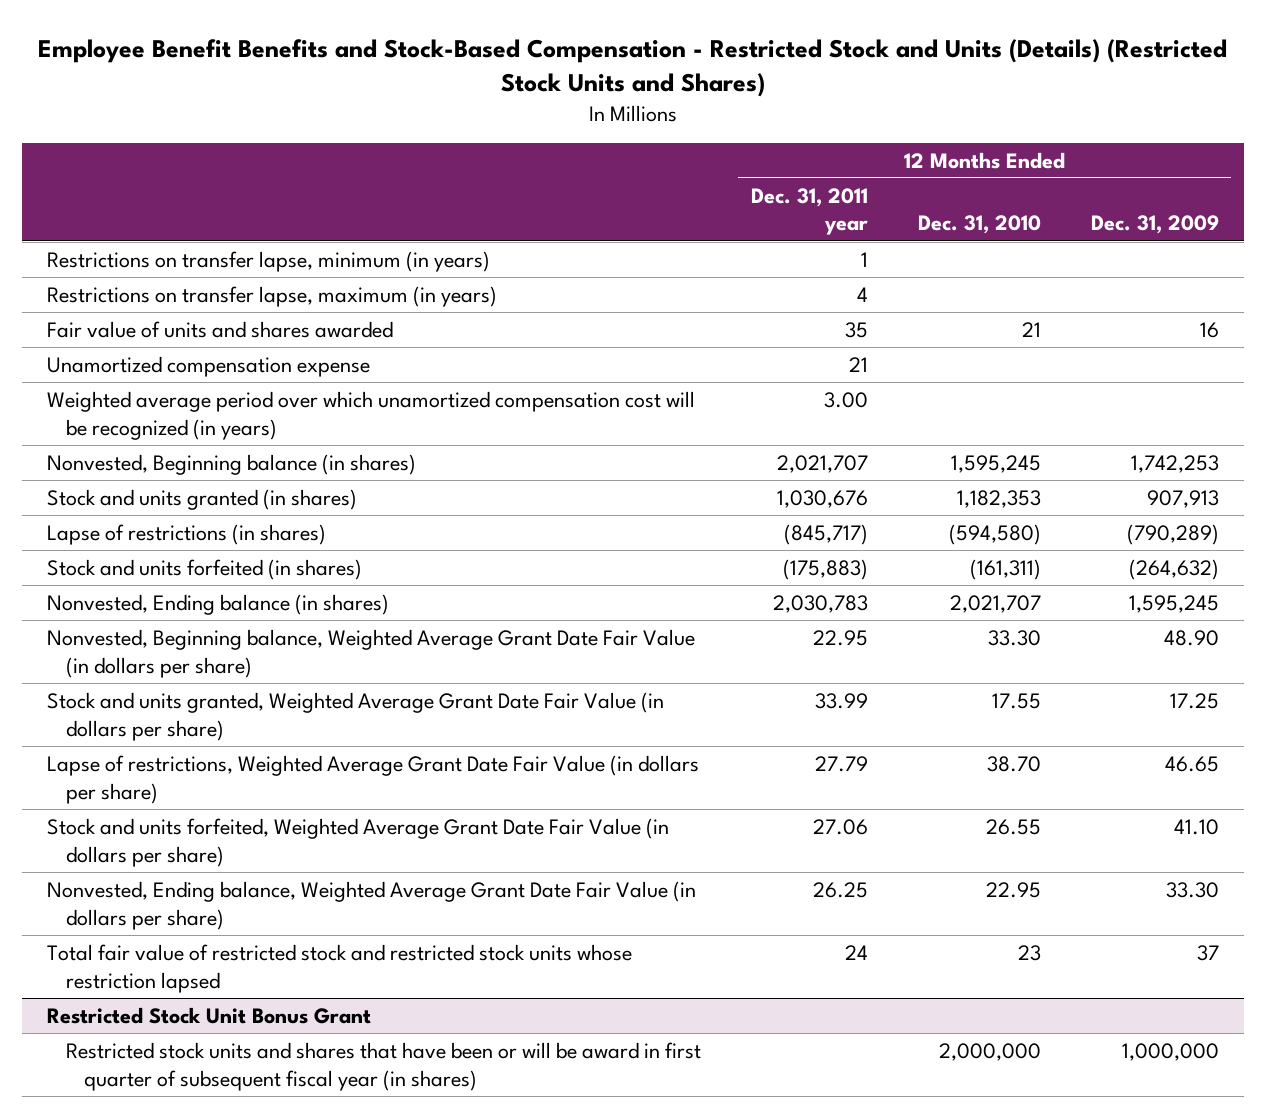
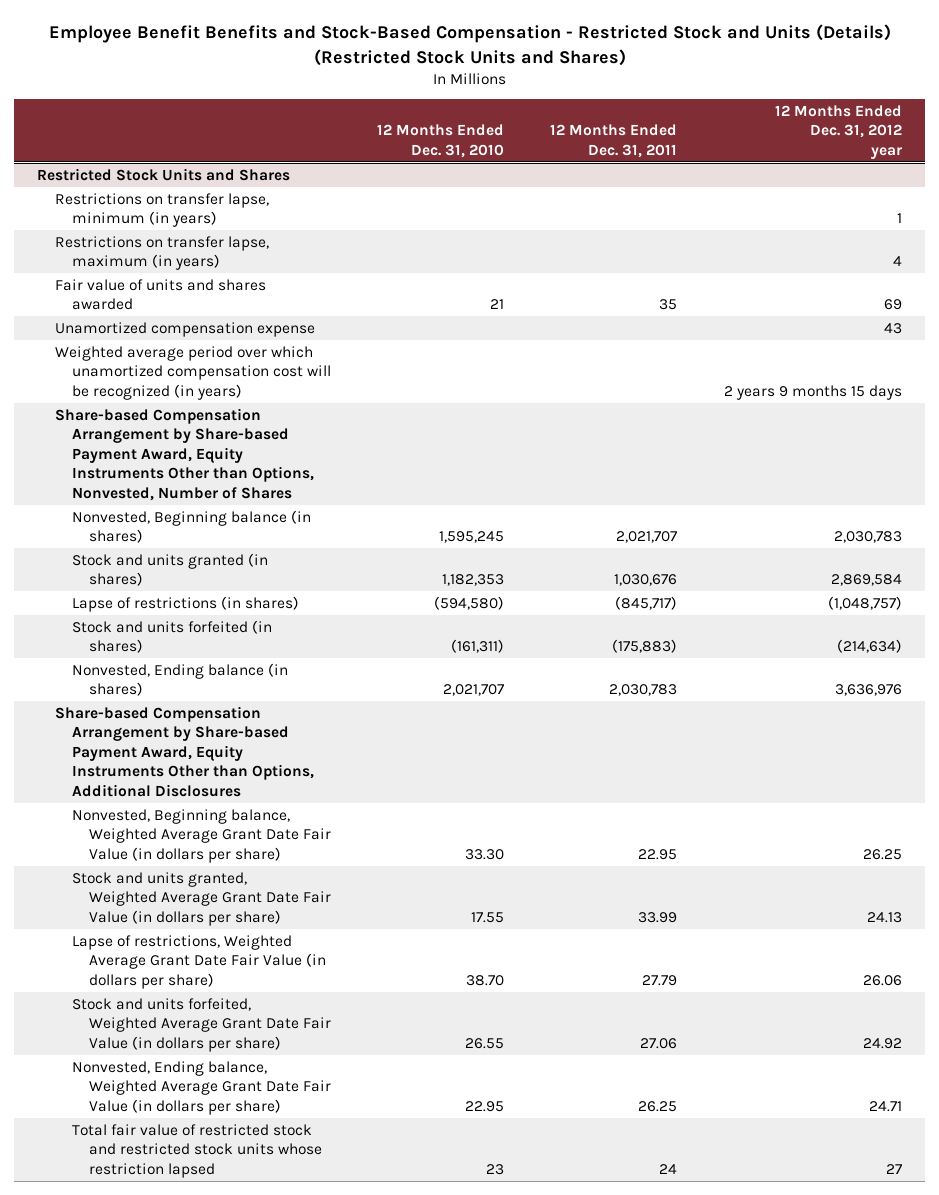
- | 12 Months Ended Dec. 31, 2011 year | 12 Months Ended Dec. 31, 2010 | 12 Months Ended Dec. 31, 2009
+ | 12 Months Ended Dec. 31, 2010 | 12 Months Ended Dec. 31, 2011 | 12 Months Ended Dec. 31, 2012 year
+ Restricted Stock Units and Shares
+ Share-based Compensation Arrangement by Share-based Payment Award, Equity Instruments Other than Options, Nonvested, Number of Shares
+ Share-based Compensation Arrangement by Share-based Payment Award, Equity Instruments Other than Options, Additional Disclosures
- Restricted Stock Unit Bonus Grant
- Restricted stock units and shares that have been or will be award in first quarter of subsequent fiscal year (in shares) | | 2,000,000 | 1,000,000

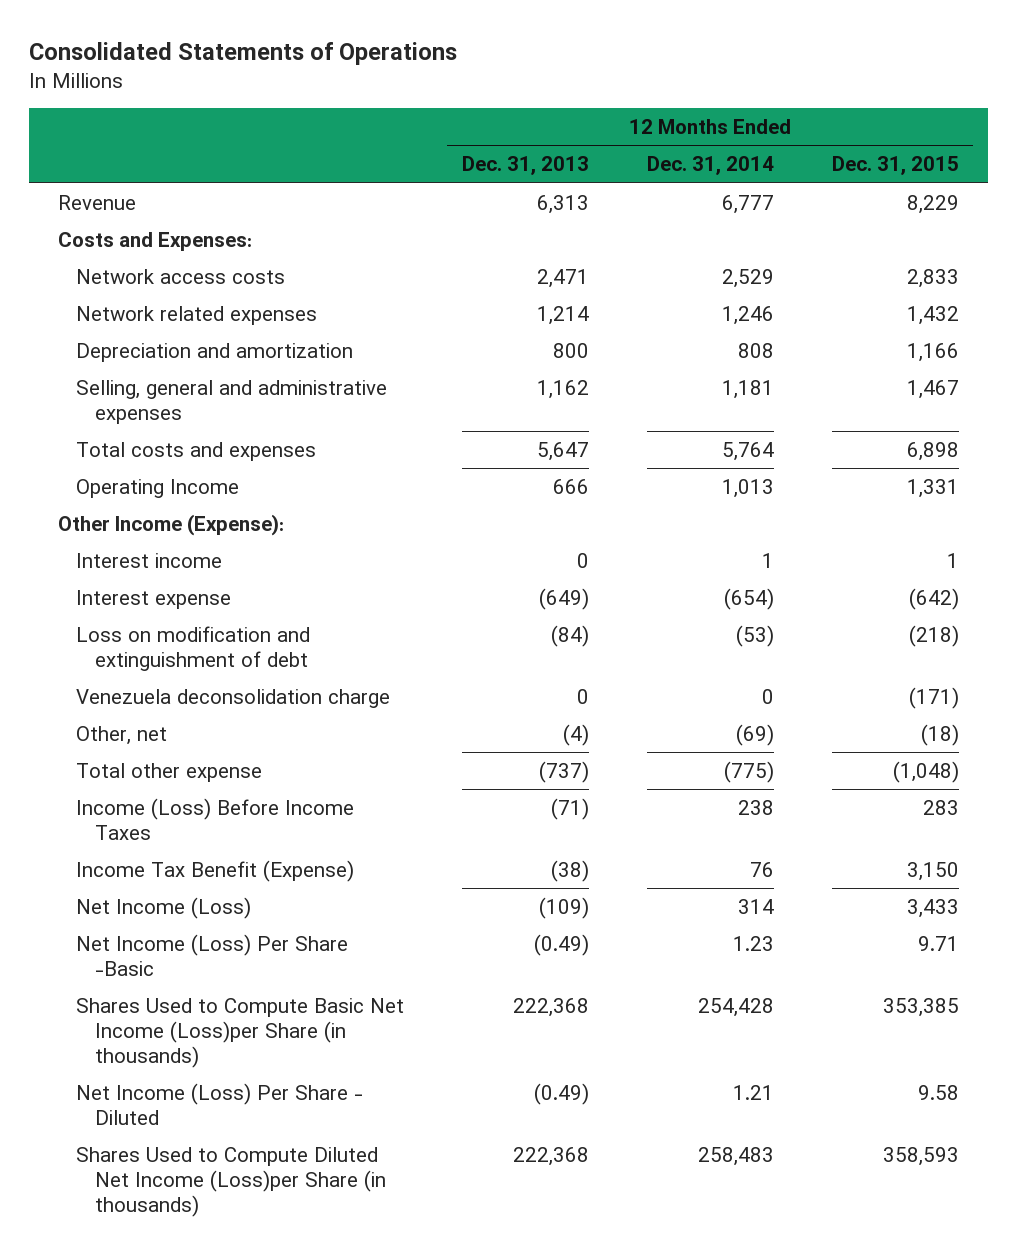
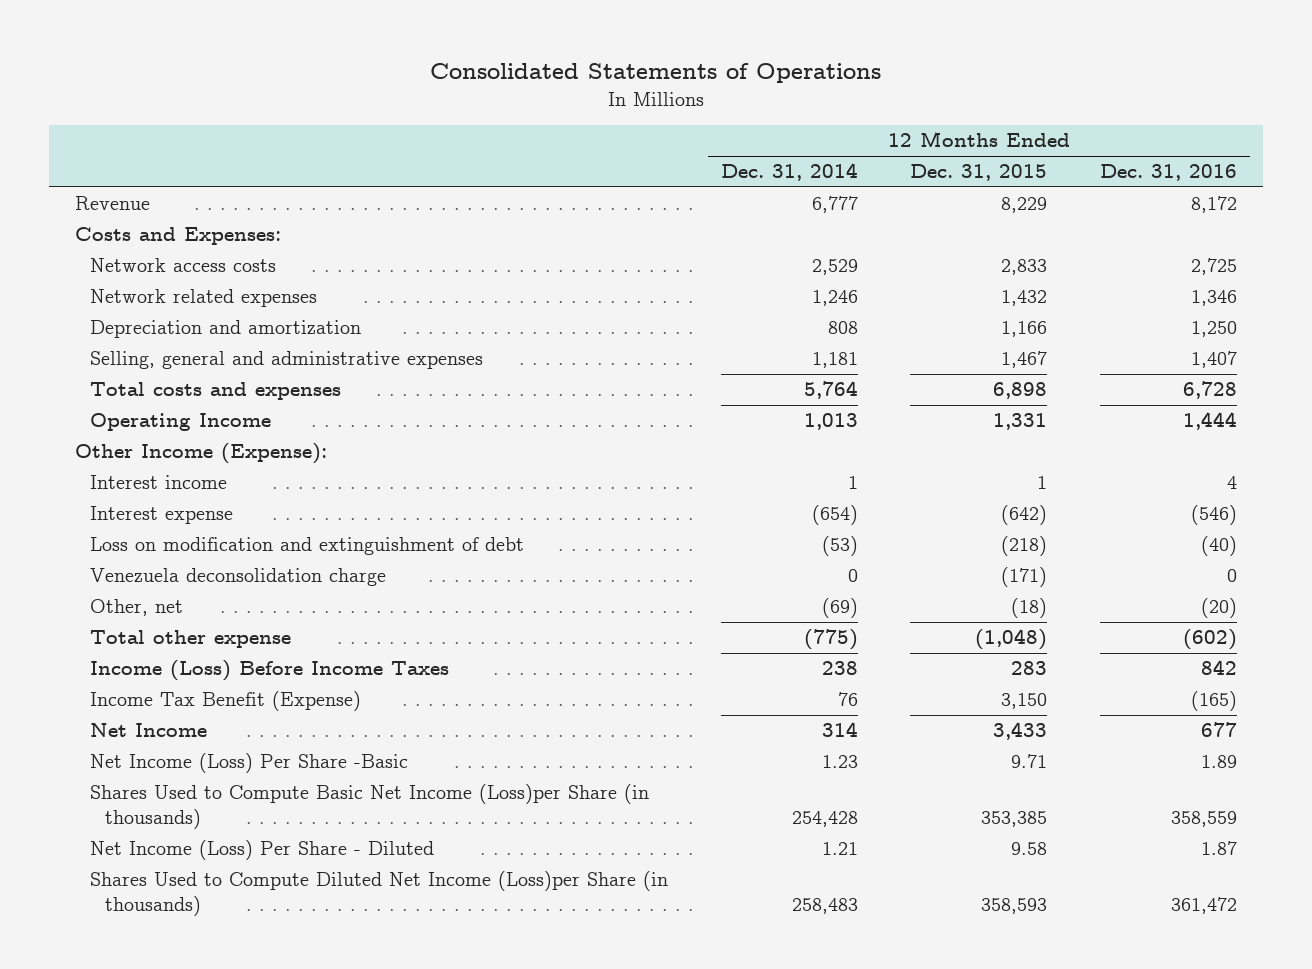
- | 12 Months Ended Dec. 31, 2013 | 12 Months Ended Dec. 31, 2014 | 12 Months Ended Dec. 31, 2015
+ | 12 Months Ended Dec. 31, 2014 | 12 Months Ended Dec. 31, 2015 | 12 Months Ended Dec. 31, 2016
- Net Income (Loss) | (109) | 314 | 3,433
+ Net Income | 314 | 3,433 | 677

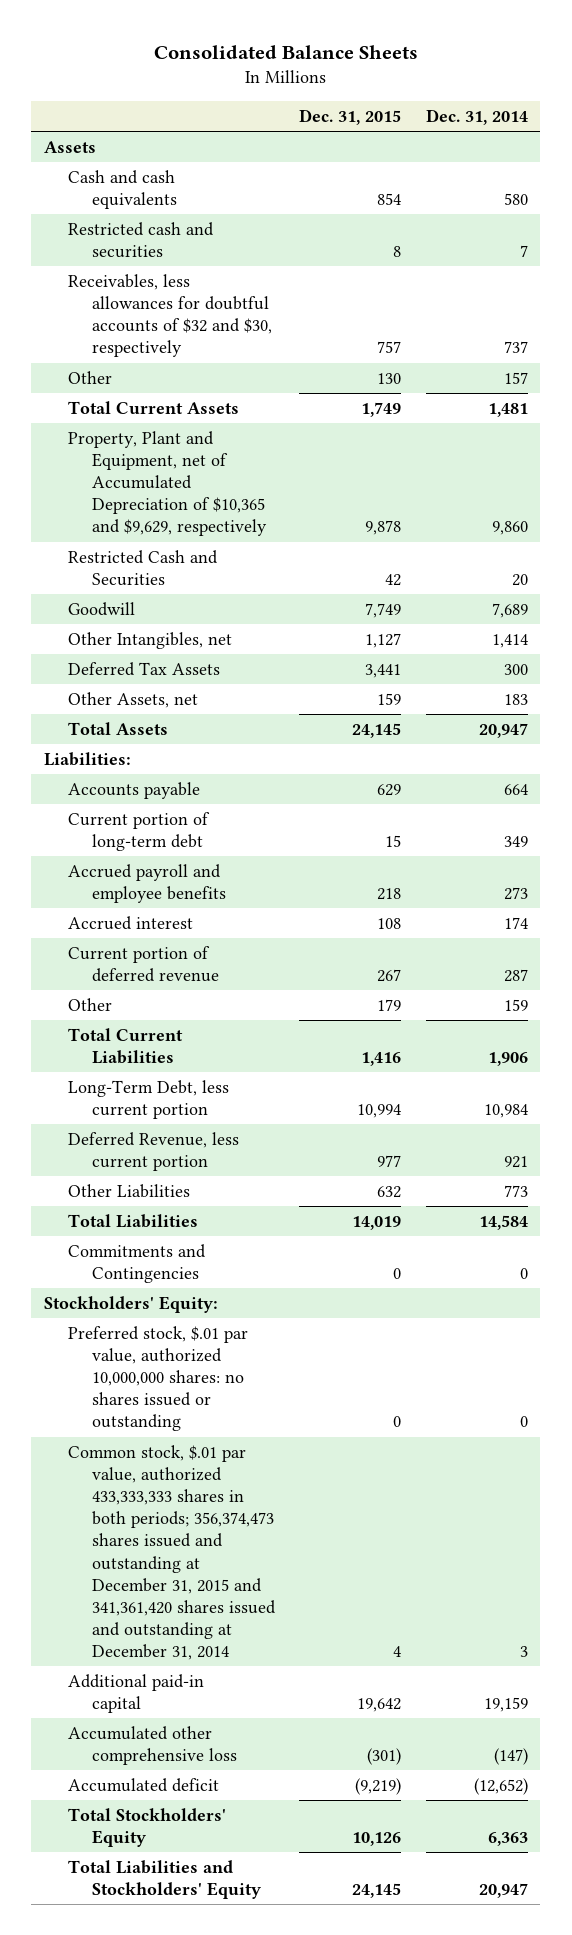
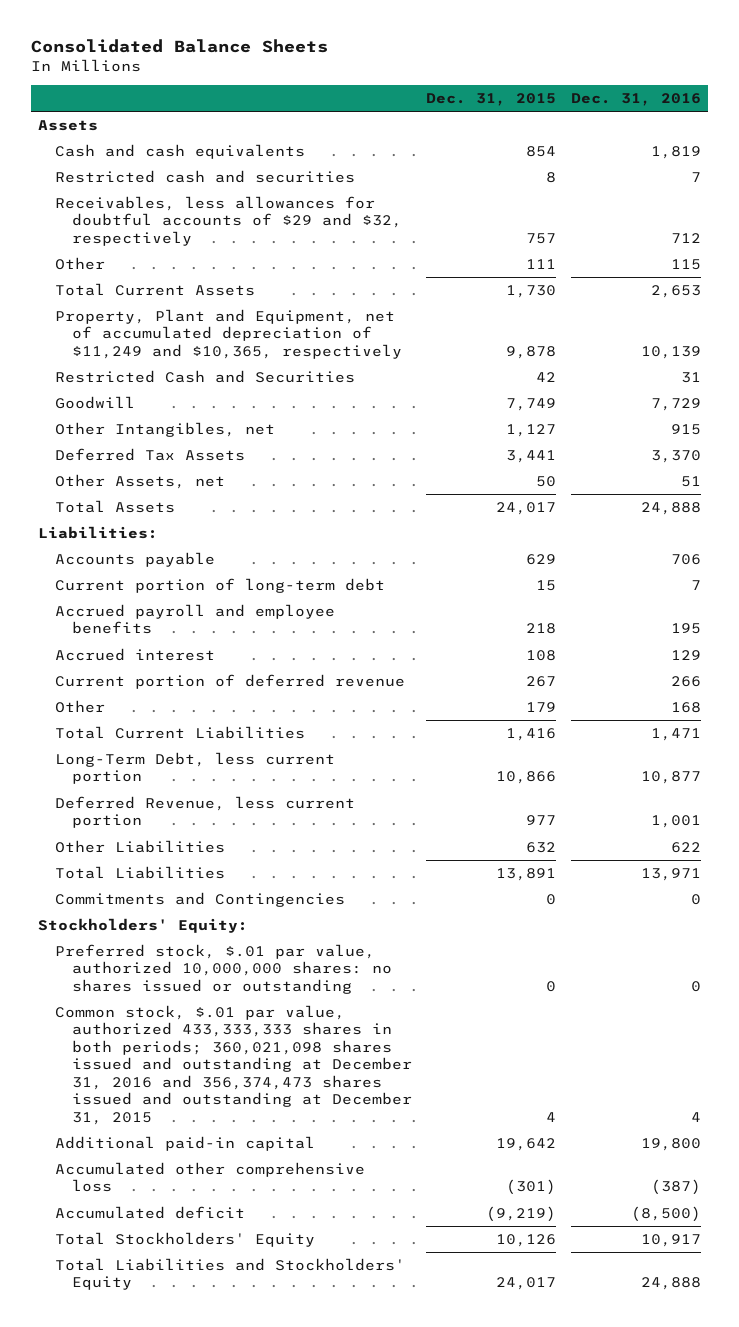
- | Dec. 31, 2015 | Dec. 31, 2014
+ | Dec. 31, 2015 | Dec. 31, 2016
- Receivables, less allowances for doubtful accounts of $32 and $30, respectively | 757 | 737
- Other | 130 | 157
- Total Current Assets | 1,749 | 1,481
- Property, Plant and Equipment, net of Accumulated Depreciation of $10,365 and $9,629, respectively | 9,878 | 9,860
+ Receivables, less allowances for doubtful accounts of $29 and $32, respectively | 757 | 712
+ Other | 111 | 115
+ Total Current Assets | 1,730 | 2,653
+ Property, Plant and Equipment, net of accumulated depreciation of $11,249 and $10,365, respectively | 9,878 | 10,139
- Other Assets, net | 159 | 183
- Total Assets | 24,145 | 20,947
+ Other Assets, net | 50 | 51
+ Total Assets | 24,017 | 24,888
- Long-Term Debt, less current portion | 10,994 | 10,984
+ Long-Term Debt, less current portion | 10,866 | 10,877
- Total Liabilities | 14,019 | 14,584
+ Total Liabilities | 13,891 | 13,971
- Common stock, $.01 par value, authorized 433,333,333 shares in both periods; 356,374,473 shares issued and outstanding at December 31, 2015 and 341,361,420 shares issued and outstanding at December 31, 2014 | 4 | 3
+ Common stock, $.01 par value, authorized 433,333,333 shares in both periods; 360,021,098 shares issued and outstanding at December 31, 2016 and 356,374,473 shares issued and outstanding at December 31, 2015 | 4 | 4
- Total Liabilities and Stockholders' Equity | 24,145 | 20,947
+ Total Liabilities and Stockholders' Equity | 24,017 | 24,888

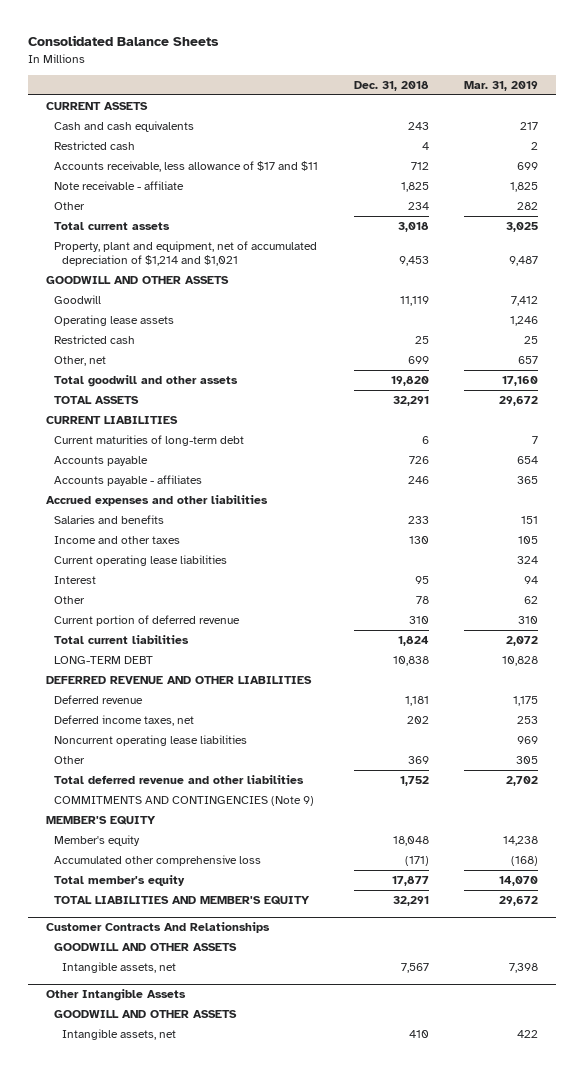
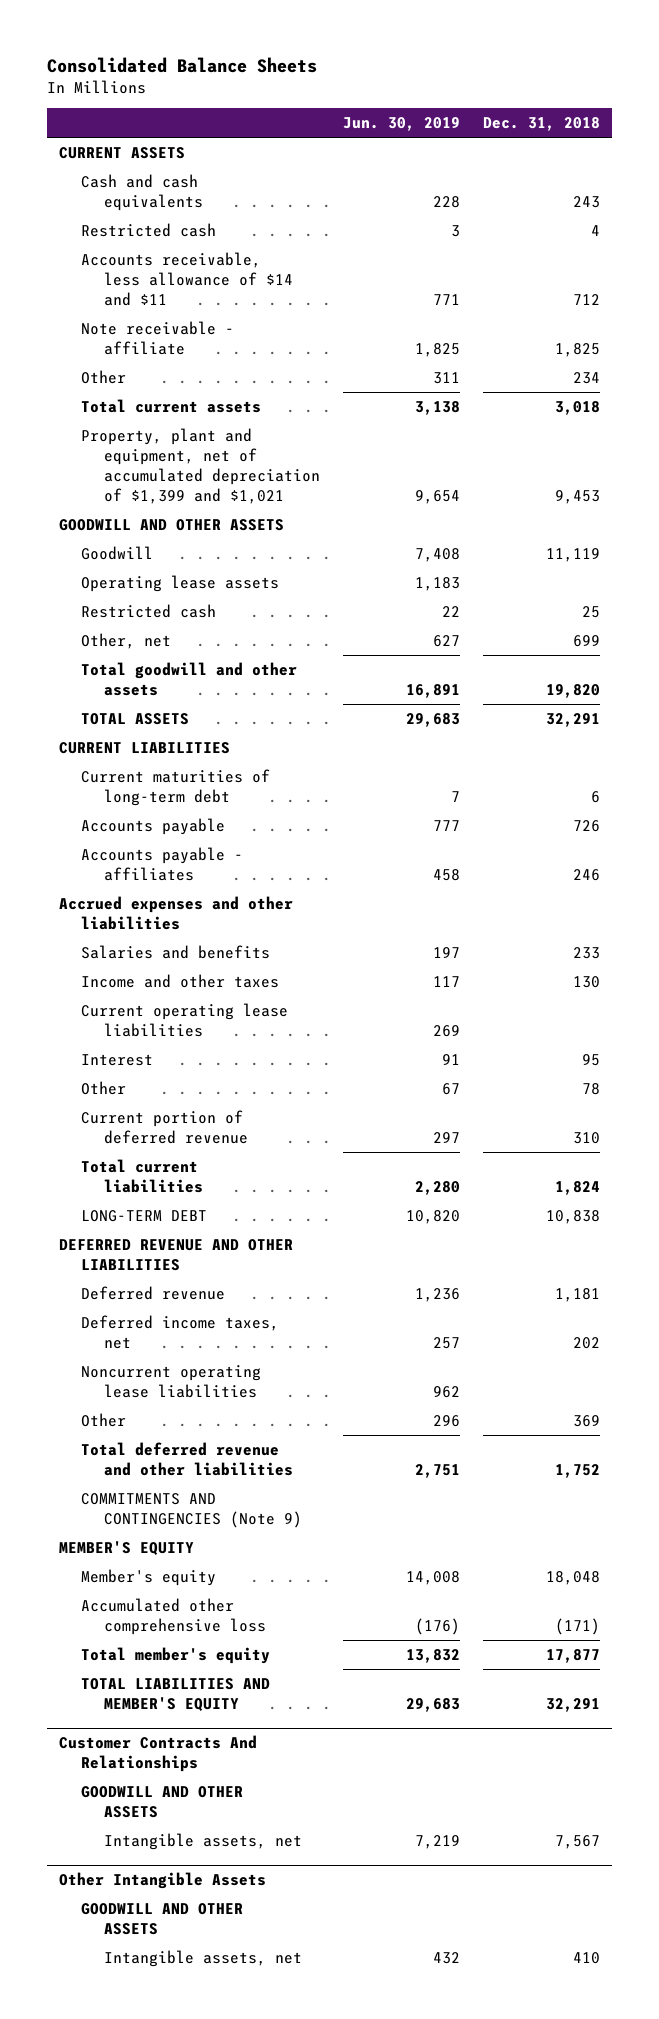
- | Dec. 31, 2018 | Mar. 31, 2019
+ | Jun. 30, 2019 | Dec. 31, 2018
- Accounts receivable, less allowance of $17 and $11 | 712 | 699
+ Accounts receivable, less allowance of $14 and $11 | 771 | 712
- Property, plant and equipment, net of accumulated depreciation of $1,214 and $1,021 | 9,453 | 9,487
+ Property, plant and equipment, net of accumulated depreciation of $1,399 and $1,021 | 9,654 | 9,453

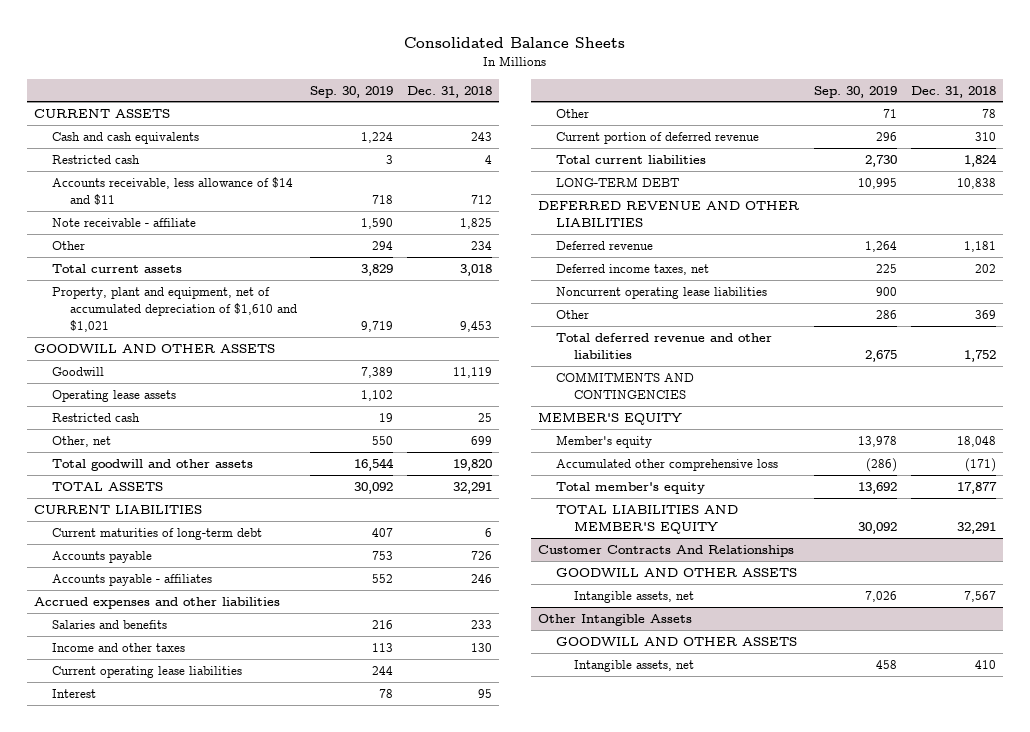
- | Jun. 30, 2019 | Dec. 31, 2018
+ | Sep. 30, 2019 | Dec. 31, 2018
- Property, plant and equipment, net of accumulated depreciation of $1,399 and $1,021 | 9,654 | 9,453
+ Property, plant and equipment, net of accumulated depreciation of $1,610 and $1,021 | 9,719 | 9,453
- COMMITMENTS AND CONTINGENCIES (Note 9)
+ COMMITMENTS AND CONTINGENCIES

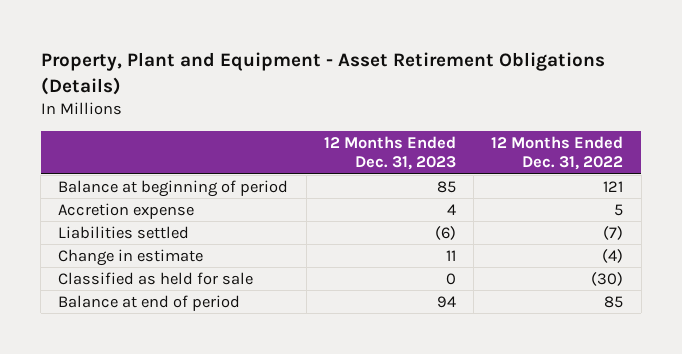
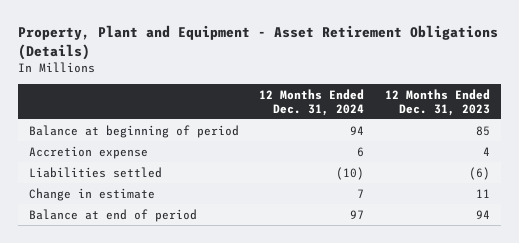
- | 12 Months Ended Dec. 31, 2023 | 12 Months Ended Dec. 31, 2022
+ | 12 Months Ended Dec. 31, 2024 | 12 Months Ended Dec. 31, 2023
- Classified as held for sale | 0 | (30)

